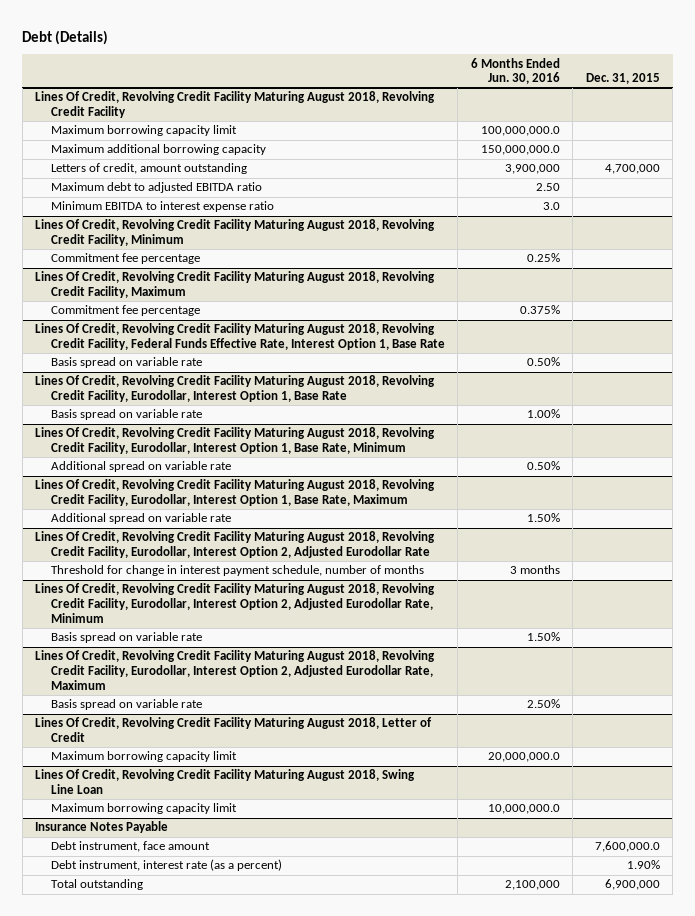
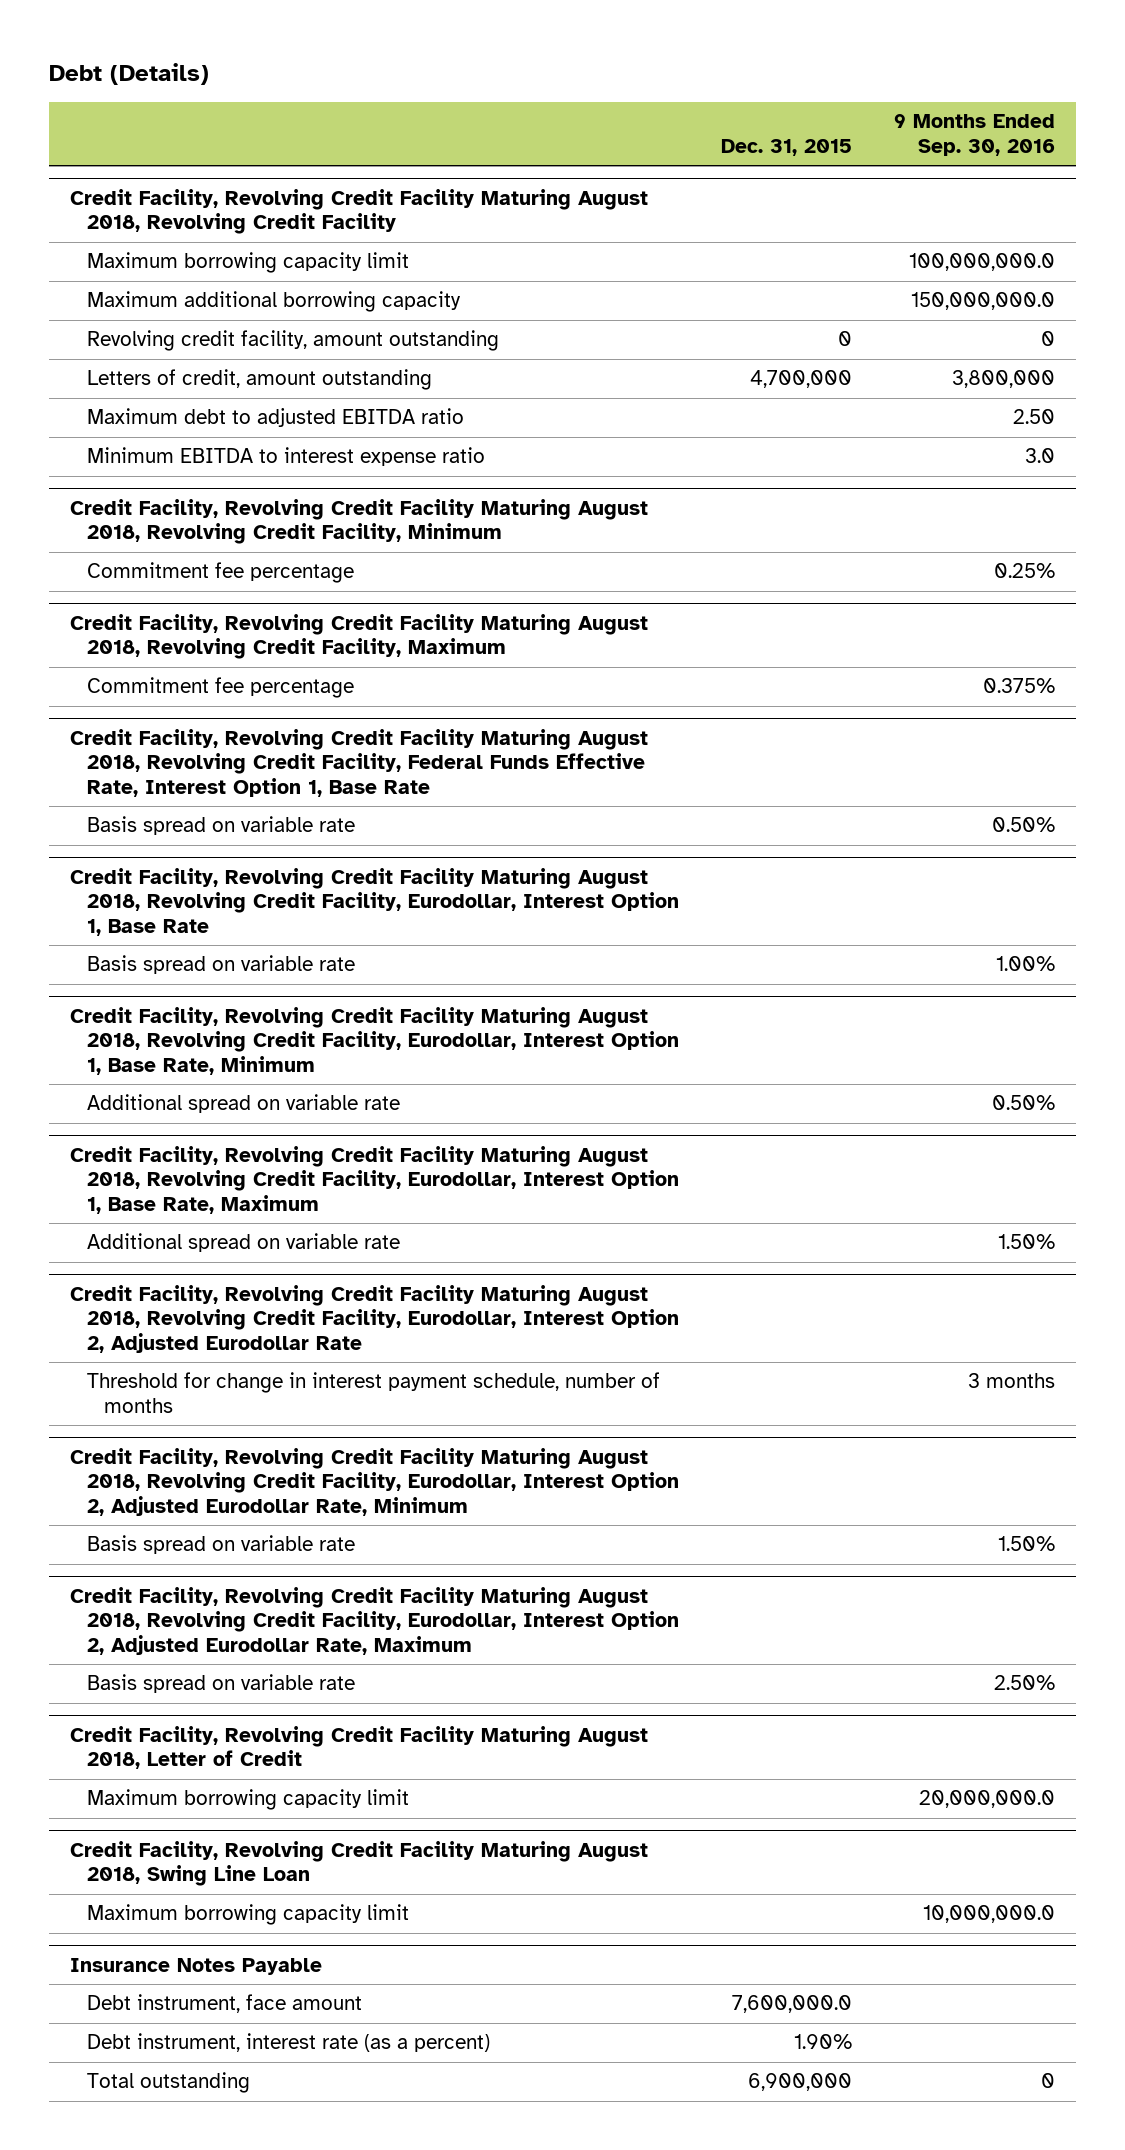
- | 6 Months Ended Jun. 30, 2016 | Dec. 31, 2015
+ | Dec. 31, 2015 | 9 Months Ended Sep. 30, 2016
- Lines Of Credit, Revolving Credit Facility Maturing August 2018, Revolving Credit Facility
+ Credit Facility, Revolving Credit Facility Maturing August 2018, Revolving Credit Facility
+ Revolving credit facility, amount outstanding | 0 | 0
- Lines Of Credit, Revolving Credit Facility Maturing August 2018, Revolving Credit Facility, Minimum
+ Credit Facility, Revolving Credit Facility Maturing August 2018, Revolving Credit Facility, Minimum
- Lines Of Credit, Revolving Credit Facility Maturing August 2018, Revolving Credit Facility, Maximum
+ Credit Facility, Revolving Credit Facility Maturing August 2018, Revolving Credit Facility, Maximum
- Lines Of Credit, Revolving Credit Facility Maturing August 2018, Revolving Credit Facility, Federal Funds Effective Rate, Interest Option 1, Base Rate
+ Credit Facility, Revolving Credit Facility Maturing August 2018, Revolving Credit Facility, Federal Funds Effective Rate, Interest Option 1, Base Rate
- Lines Of Credit, Revolving Credit Facility Maturing August 2018, Revolving Credit Facility, Eurodollar, Interest Option 1, Base Rate
+ Credit Facility, Revolving Credit Facility Maturing August 2018, Revolving Credit Facility, Eurodollar, Interest Option 1, Base Rate
- Lines Of Credit, Revolving Credit Facility Maturing August 2018, Revolving Credit Facility, Eurodollar, Interest Option 1, Base Rate, Minimum
+ Credit Facility, Revolving Credit Facility Maturing August 2018, Revolving Credit Facility, Eurodollar, Interest Option 1, Base Rate, Minimum
- Lines Of Credit, Revolving Credit Facility Maturing August 2018, Revolving Credit Facility, Eurodollar, Interest Option 1, Base Rate, Maximum
+ Credit Facility, Revolving Credit Facility Maturing August 2018, Revolving Credit Facility, Eurodollar, Interest Option 1, Base Rate, Maximum
- Lines Of Credit, Revolving Credit Facility Maturing August 2018, Revolving Credit Facility, Eurodollar, Interest Option 2, Adjusted Eurodollar Rate
+ Credit Facility, Revolving Credit Facility Maturing August 2018, Revolving Credit Facility, Eurodollar, Interest Option 2, Adjusted Eurodollar Rate
- Lines Of Credit, Revolving Credit Facility Maturing August 2018, Revolving Credit Facility, Eurodollar, Interest Option 2, Adjusted Eurodollar Rate, Minimum
+ Credit Facility, Revolving Credit Facility Maturing August 2018, Revolving Credit Facility, Eurodollar, Interest Option 2, Adjusted Eurodollar Rate, Minimum
- Lines Of Credit, Revolving Credit Facility Maturing August 2018, Revolving Credit Facility, Eurodollar, Interest Option 2, Adjusted Eurodollar Rate, Maximum
+ Credit Facility, Revolving Credit Facility Maturing August 2018, Revolving Credit Facility, Eurodollar, Interest Option 2, Adjusted Eurodollar Rate, Maximum
- Lines Of Credit, Revolving Credit Facility Maturing August 2018, Letter of Credit
+ Credit Facility, Revolving Credit Facility Maturing August 2018, Letter of Credit
- Lines Of Credit, Revolving Credit Facility Maturing August 2018, Swing Line Loan
+ Credit Facility, Revolving Credit Facility Maturing August 2018, Swing Line Loan

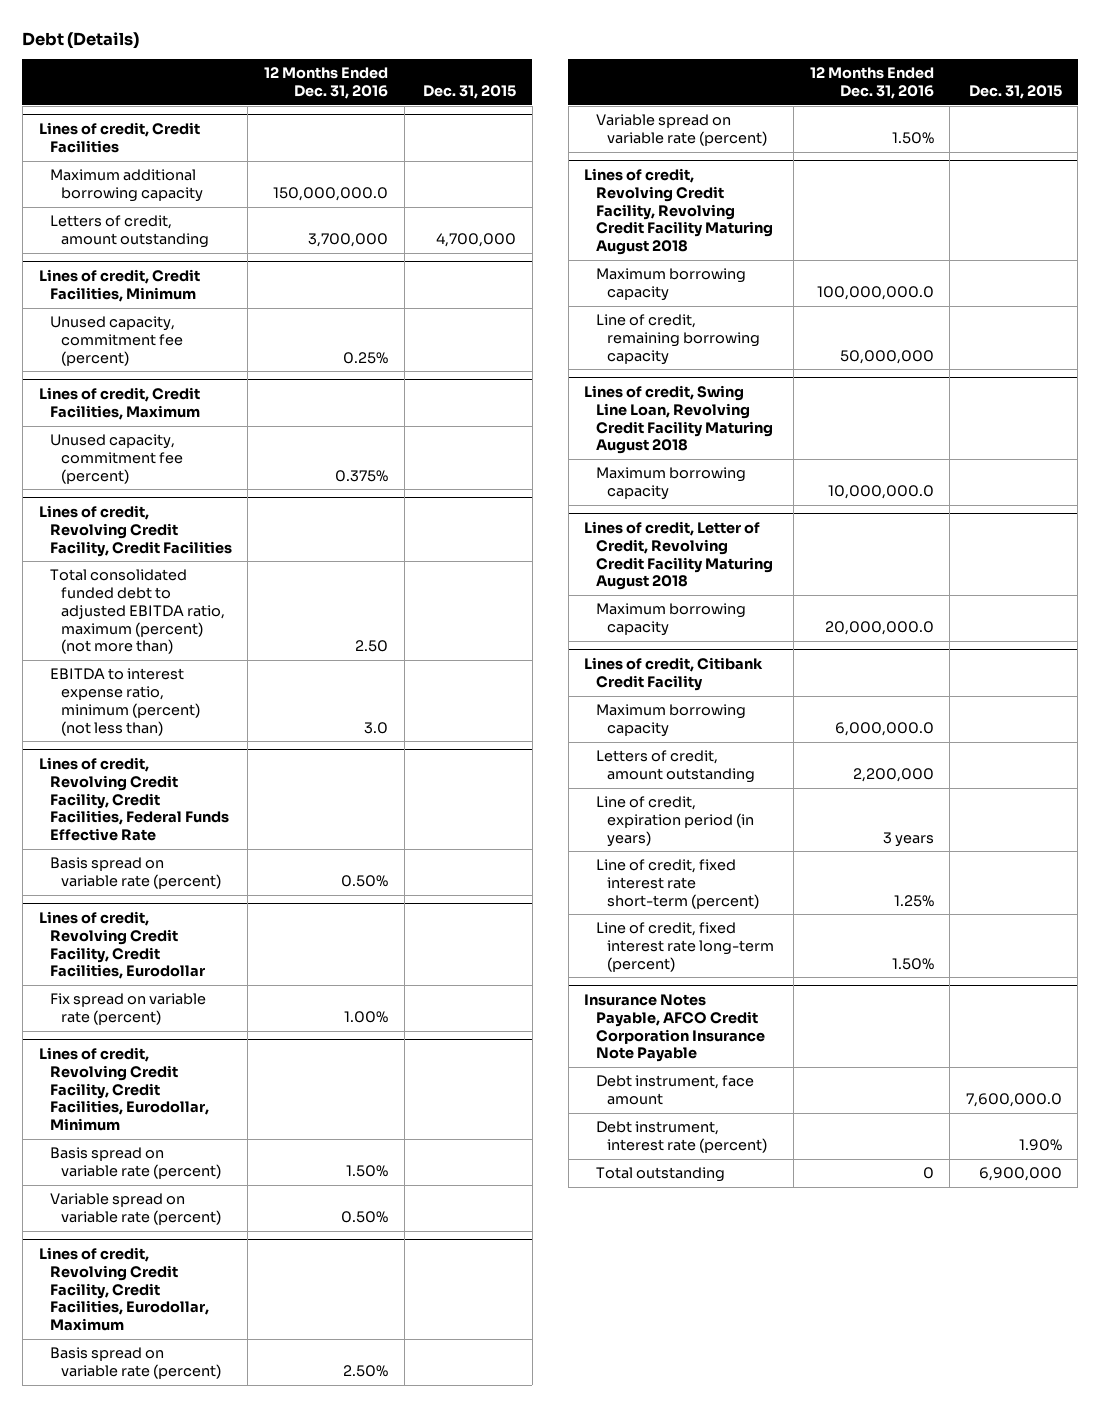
- | Dec. 31, 2015 | 9 Months Ended Sep. 30, 2016
+ | 12 Months Ended Dec. 31, 2016 | Dec. 31, 2015
- Credit Facility, Revolving Credit Facility Maturing August 2018, Revolving Credit Facility
- Maximum borrowing capacity limit | | 100,000,000.0
- Maximum additional borrowing capacity | | 150,000,000.0
- Revolving credit facility, amount outstanding | 0 | 0
- Letters of credit, amount outstanding | 4,700,000 | 3,800,000
- Maximum debt to adjusted EBITDA ratio | | 2.50
- Minimum EBITDA to interest expense ratio | | 3.0
- Credit Facility, Revolving Credit Facility Maturing August 2018, Revolving Credit Facility, Minimum
- Commitment fee percentage | | 0.25%
- Credit Facility, Revolving Credit Facility Maturing August 2018, Revolving Credit Facility, Maximum
- Commitment fee percentage | | 0.375%
- Credit Facility, Revolving Credit Facility Maturing August 2018, Revolving Credit Facility, Federal Funds Effective Rate, Interest Option 1, Base Rate
- Basis spread on variable rate | | 0.50%
- Credit Facility, Revolving Credit Facility Maturing August 2018, Revolving Credit Facility, Eurodollar, Interest Option 1, Base Rate
- Basis spread on variable rate | | 1.00%
- Credit Facility, Revolving Credit Facility Maturing August 2018, Revolving Credit Facility, Eurodollar, Interest Option 1, Base Rate, Minimum
- Additional spread on variable rate | | 0.50%
- Credit Facility, Revolving Credit Facility Maturing August 2018, Revolving Credit Facility, Eurodollar, Interest Option 1, Base Rate, Maximum
- Additional spread on variable rate | | 1.50%
- Credit Facility, Revolving Credit Facility Maturing August 2018, Revolving Credit Facility, Eurodollar, Interest Option 2, Adjusted Eurodollar Rate
- Threshold for change in interest payment schedule, number of months | | 3 months
- Credit Facility, Revolving Credit Facility Maturing August 2018, Revolving Credit Facility, Eurodollar, Interest Option 2, Adjusted Eurodollar Rate, Minimum
- Basis spread on variable rate | | 1.50%
- Credit Facility, Revolving Credit Facility Maturing August 2018, Revolving Credit Facility, Eurodollar, Interest Option 2, Adjusted Eurodollar Rate, Maximum
- Basis spread on variable rate | | 2.50%
- Credit Facility, Revolving Credit Facility Maturing August 2018, Letter of Credit
- Maximum borrowing capacity limit | | 20,000,000.0
- Credit Facility, Revolving Credit Facility Maturing August 2018, Swing Line Loan
- Maximum borrowing capacity limit | | 10,000,000.0
- Insurance Notes Payable
+ Lines of credit, Credit Facilities
+ Maximum additional borrowing capacity | 150,000,000.0 |
+ Letters of credit, amount outstanding | 3,700,000 | 4,700,000
+ Lines of credit, Credit Facilities, Minimum
+ Unused capacity, commitment fee (percent) | 0.25% |
+ Lines of credit, Credit Facilities, Maximum
+ Unused capacity, commitment fee (percent) | 0.375% |
+ Lines of credit, Revolving Credit Facility, Credit Facilities
+ Total consolidated funded debt to adjusted EBITDA ratio, maximum (percent) (not more than) | 2.50 |
+ EBITDA to interest expense ratio, minimum (percent) (not less than) | 3.0 |
+ Lines of credit, Revolving Credit Facility, Credit Facilities, Federal Funds Effective Rate
+ Basis spread on variable rate (percent) | 0.50% |
+ Lines of credit, Revolving Credit Facility, Credit Facilities, Eurodollar
+ Fix spread on variable rate (percent) | 1.00% |
+ Lines of credit, Revolving Credit Facility, Credit Facilities, Eurodollar, Minimum
+ Basis spread on variable rate (percent) | 1.50% |
+ Variable spread on variable rate (percent) | 0.50% |
+ Lines of credit, Revolving Credit Facility, Credit Facilities, Eurodollar, Maximum
+ Basis spread on variable rate (percent) | 2.50% |
+ Variable spread on variable rate (percent) | 1.50% |
+ Lines of credit, Revolving Credit Facility, Revolving Credit Facility Maturing August 2018
+ Maximum borrowing capacity | 100,000,000.0 |
+ Line of credit, remaining borrowing capacity | 50,000,000 |
+ Lines of credit, Swing Line Loan, Revolving Credit Facility Maturing August 2018
+ Maximum borrowing capacity | 10,000,000.0 |
+ Lines of credit, Letter of Credit, Revolving Credit Facility Maturing August 2018
+ Maximum borrowing capacity | 20,000,000.0 |
+ Lines of credit, Citibank Credit Facility
+ Maximum borrowing capacity | 6,000,000.0 |
+ Letters of credit, amount outstanding | 2,200,000 |
+ Line of credit, expiration period (in years) | 3 years |
+ Line of credit, fixed interest rate short-term (percent) | 1.25% |
+ Line of credit, fixed interest rate long-term (percent) | 1.50% |
+ Insurance Notes Payable, AFCO Credit Corporation Insurance Note Payable
- Debt instrument, interest rate (as a percent) | 1.90% |
+ Debt instrument, interest rate (percent) | | 1.90%

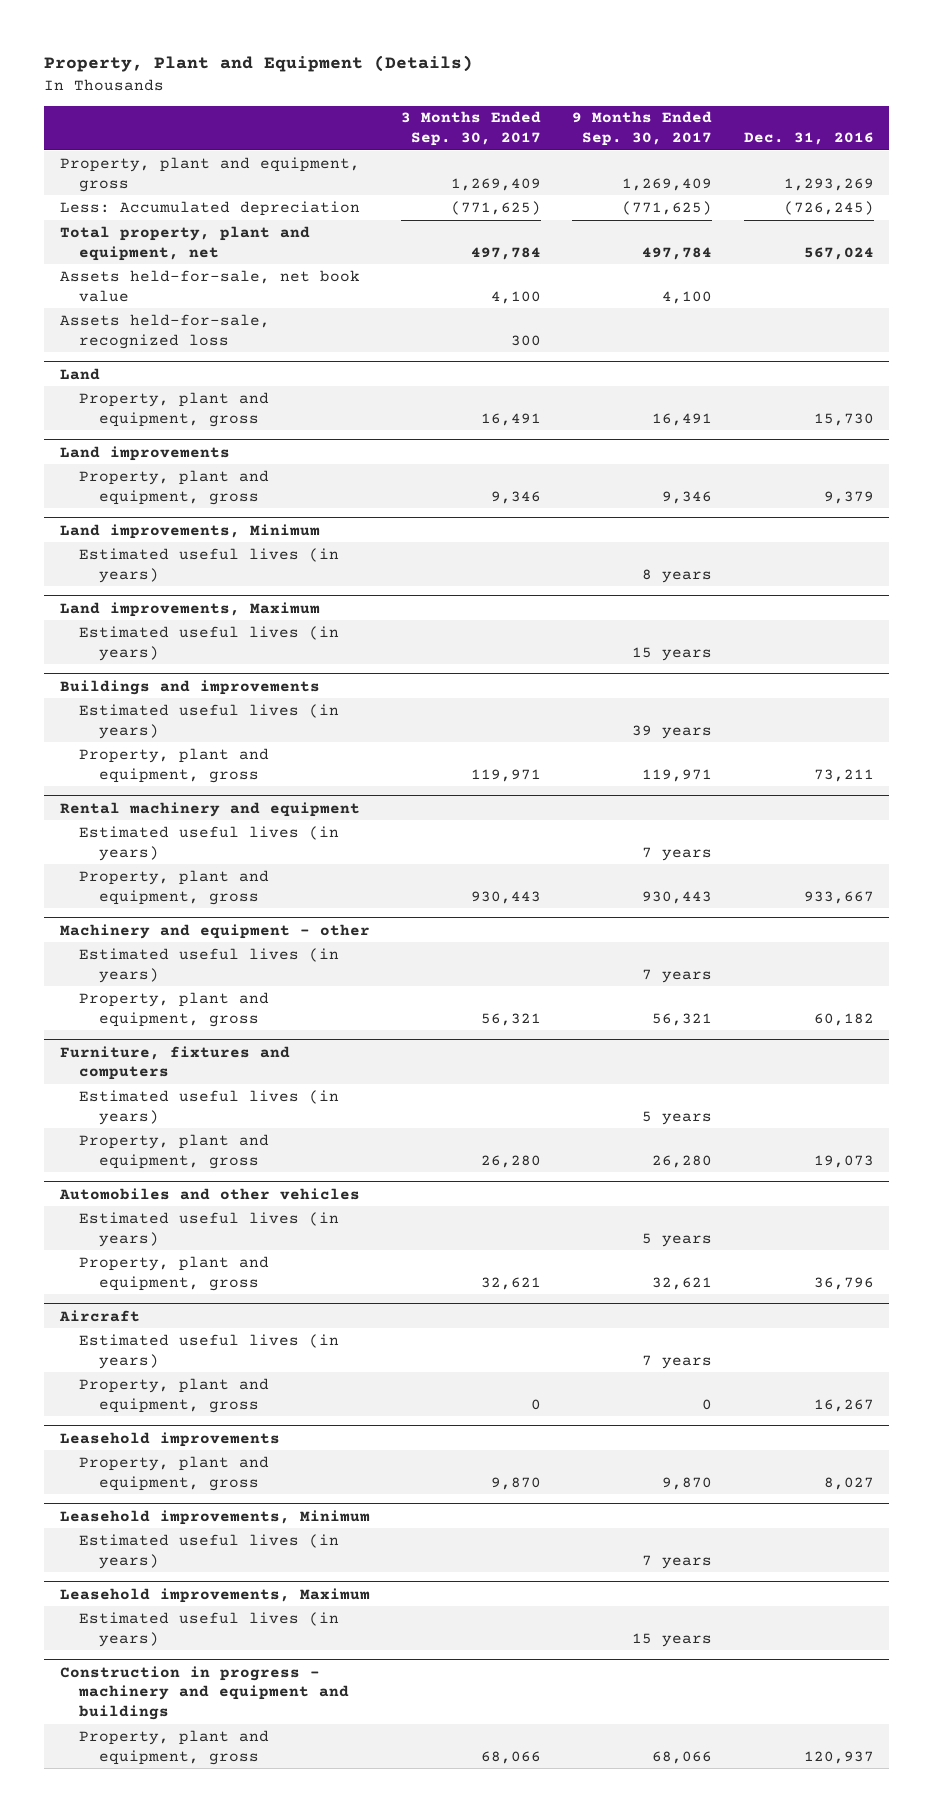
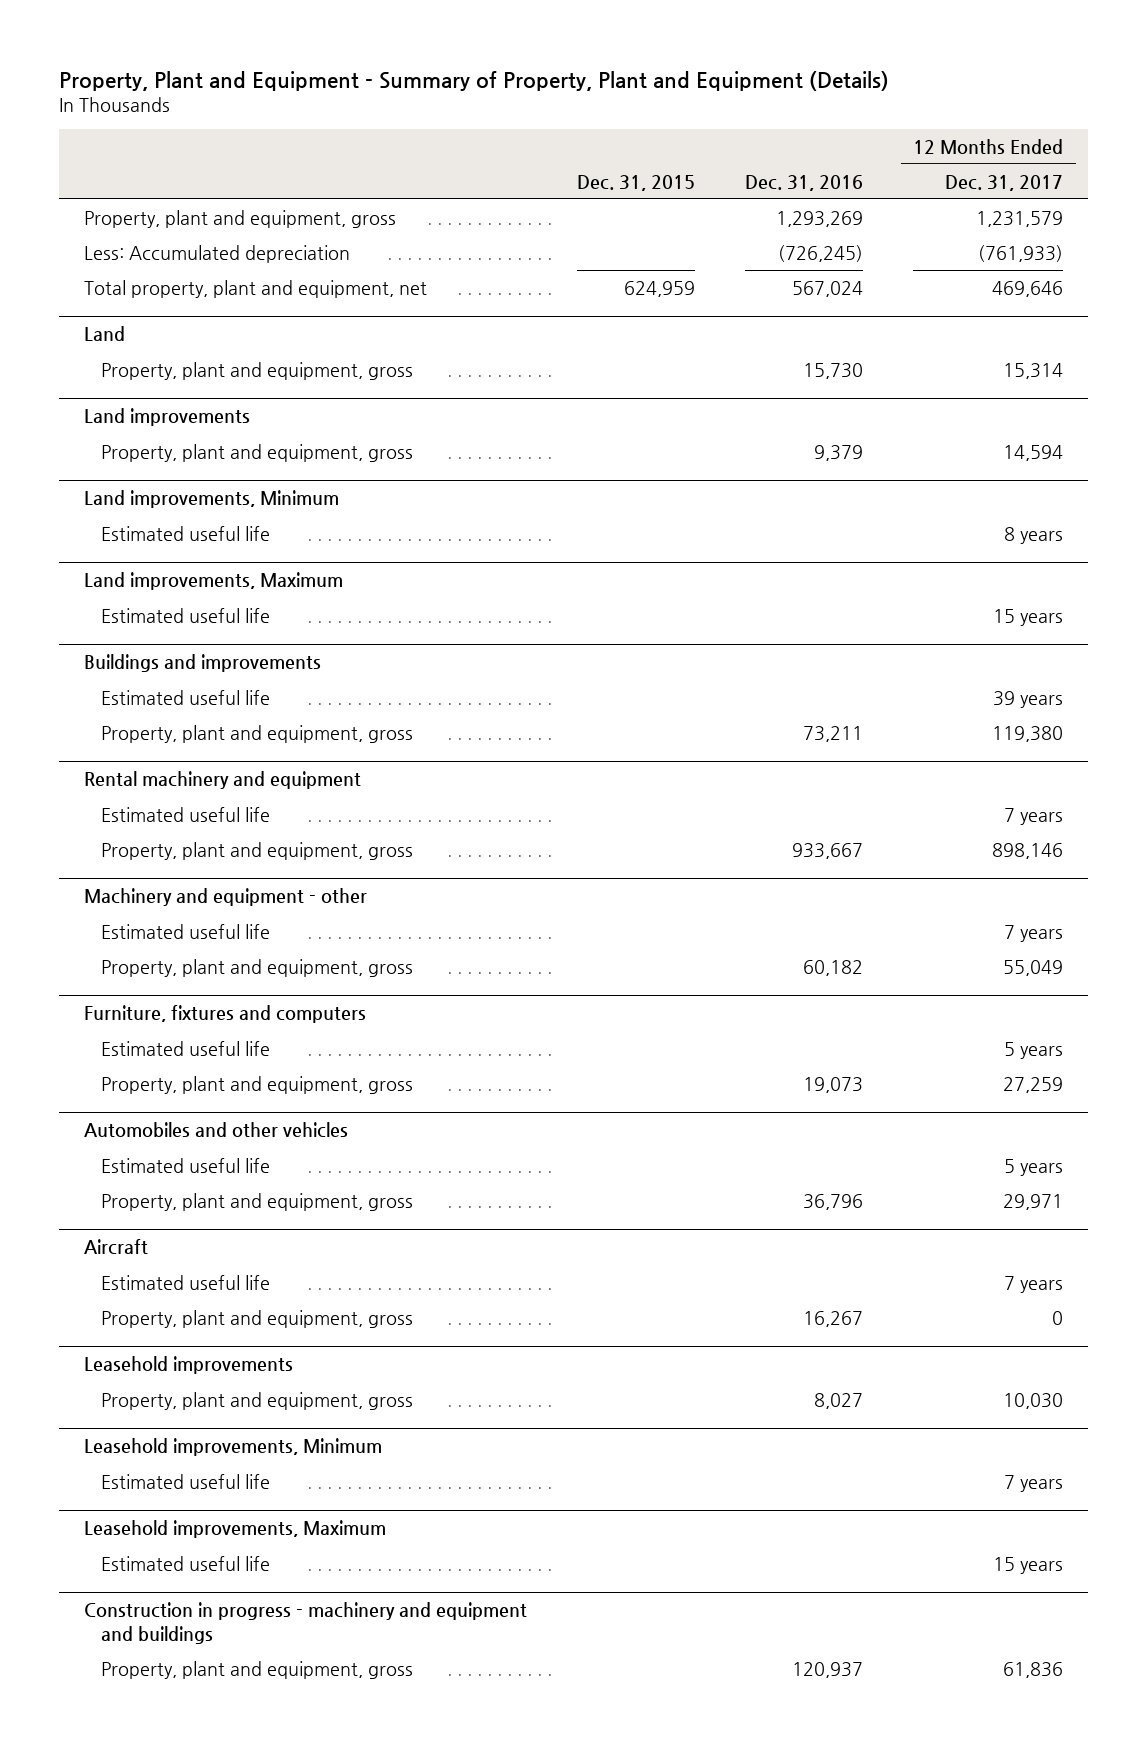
- Property, Plant and Equipment (Details)
+ Property, Plant and Equipment - Summary of Property, Plant and Equipment (Details)
- | 3 Months Ended Sep. 30, 2017 | 9 Months Ended Sep. 30, 2017 | Dec. 31, 2016
+ | Dec. 31, 2015 | Dec. 31, 2016 | 12 Months Ended Dec. 31, 2017
- Assets held-for-sale, net book value | 4,100 | 4,100 |
- Assets held-for-sale, recognized loss | 300 | |
@ Land improvements, Minimum
- Estimated useful lives (in years) | | 8 years |
+ Estimated useful life | | | 8 years
@ Land improvements, Maximum
- Estimated useful lives (in years) | | 15 years |
+ Estimated useful life | | | 15 years
@ Buildings and improvements
- Estimated useful lives (in years) | | 39 years |
+ Estimated useful life | | | 39 years
@ Rental machinery and equipment
- Estimated useful lives (in years) | | 7 years |
+ Estimated useful life | | | 7 years
@ Machinery and equipment - other
- Estimated useful lives (in years) | | 7 years |
+ Estimated useful life | | | 7 years
@ Furniture, fixtures and computers
- Estimated useful lives (in years) | | 5 years |
+ Estimated useful life | | | 5 years
@ Automobiles and other vehicles
- Estimated useful lives (in years) | | 5 years |
+ Estimated useful life | | | 5 years
@ Aircraft
- Estimated useful lives (in years) | | 7 years |
+ Estimated useful life | | | 7 years
@ Leasehold improvements, Minimum
- Estimated useful lives (in years) | | 7 years |
+ Estimated useful life | | | 7 years
@ Leasehold improvements, Maximum
- Estimated useful lives (in years) | | 15 years |
+ Estimated useful life | | | 15 years

